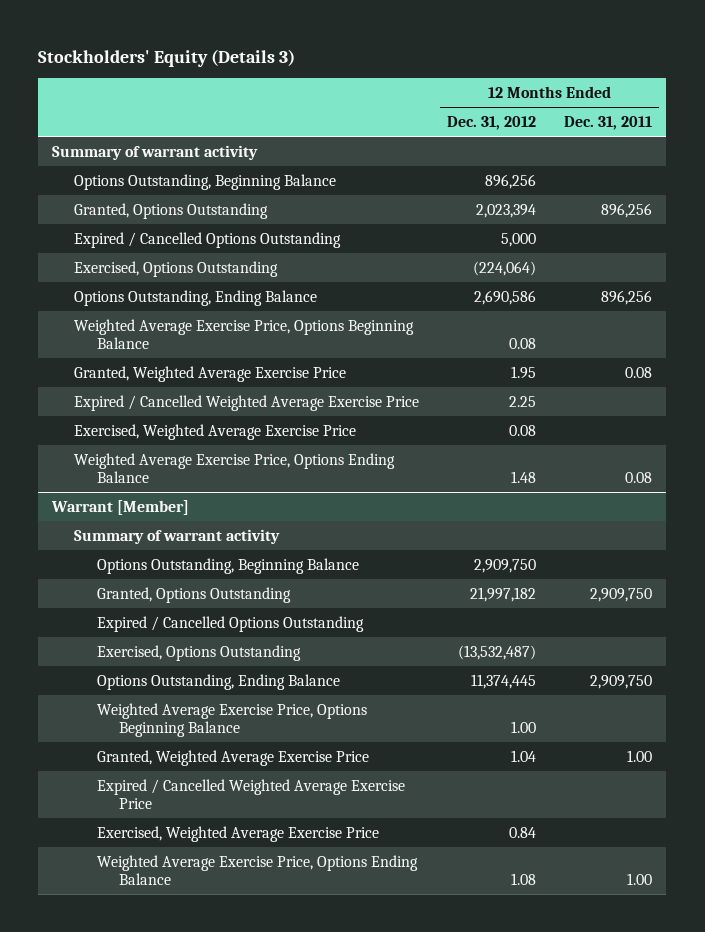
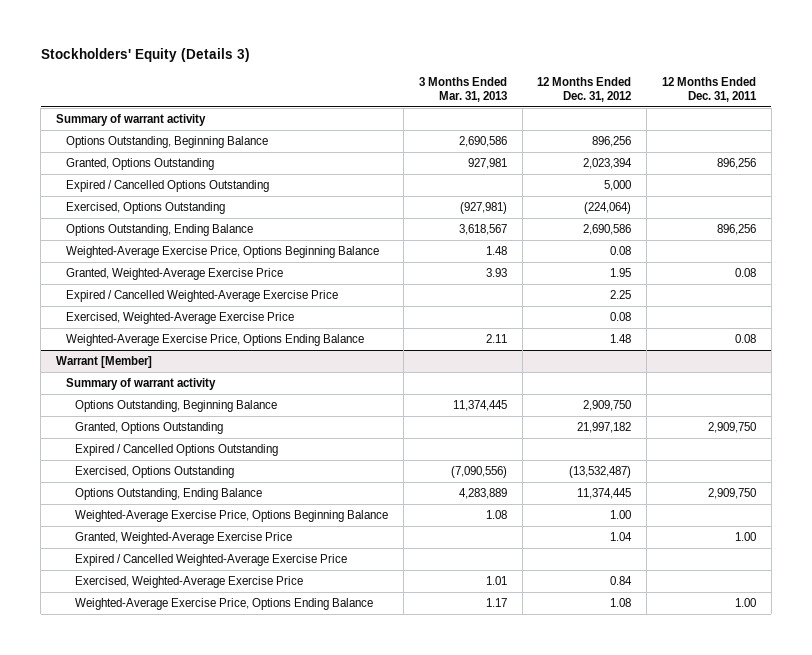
- | 12 Months Ended Dec. 31, 2012 | 12 Months Ended Dec. 31, 2011
+ | 3 Months Ended Mar. 31, 2013 | 12 Months Ended Dec. 31, 2012 | 12 Months Ended Dec. 31, 2011
- Weighted Average Exercise Price, Options Beginning Balance | 0.08 |
- Granted, Weighted Average Exercise Price | 1.95 | 0.08
- Expired / Cancelled Weighted Average Exercise Price | 2.25 |
- Exercised, Weighted Average Exercise Price | 0.08 |
- Weighted Average Exercise Price, Options Ending Balance | 1.48 | 0.08
+ Weighted-Average Exercise Price, Options Beginning Balance | 1.48 | 0.08 |
+ Granted, Weighted-Average Exercise Price | 3.93 | 1.95 | 0.08
+ Expired / Cancelled Weighted-Average Exercise Price | | 2.25 |
+ Exercised, Weighted-Average Exercise Price | | 0.08 |
+ Weighted-Average Exercise Price, Options Ending Balance | 2.11 | 1.48 | 0.08
@ Warrant [Member]
- Weighted Average Exercise Price, Options Beginning Balance | 1.00 |
- Granted, Weighted Average Exercise Price | 1.04 | 1.00
- Expired / Cancelled Weighted Average Exercise Price
- Exercised, Weighted Average Exercise Price | 0.84 |
- Weighted Average Exercise Price, Options Ending Balance | 1.08 | 1.00
+ Weighted-Average Exercise Price, Options Beginning Balance | 1.08 | 1.00 |
+ Granted, Weighted-Average Exercise Price | | 1.04 | 1.00
+ Expired / Cancelled Weighted-Average Exercise Price
+ Exercised, Weighted-Average Exercise Price | 1.01 | 0.84 |
+ Weighted-Average Exercise Price, Options Ending Balance | 1.17 | 1.08 | 1.00

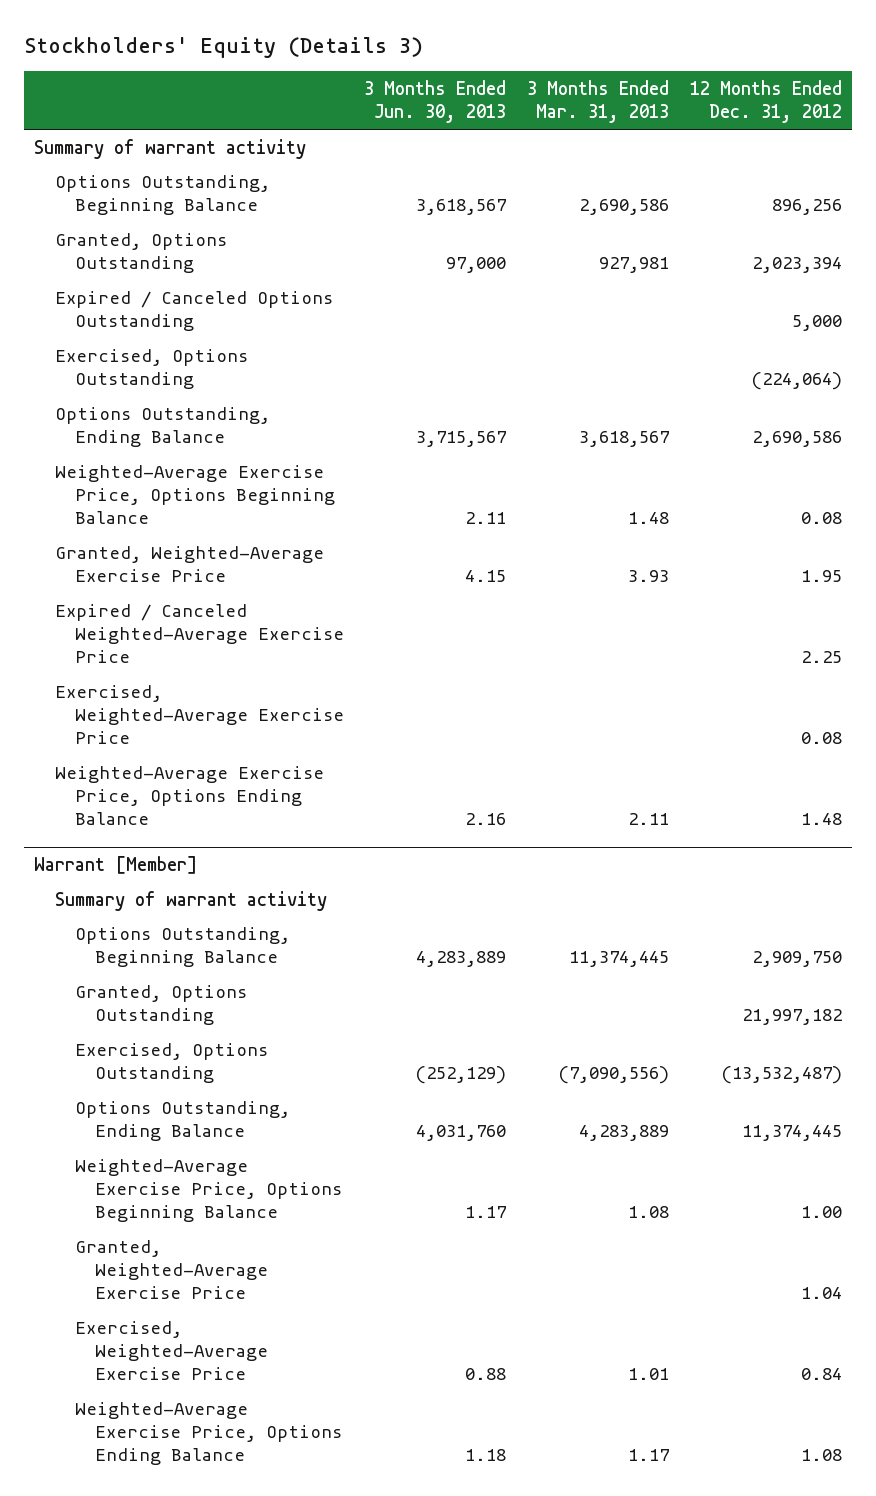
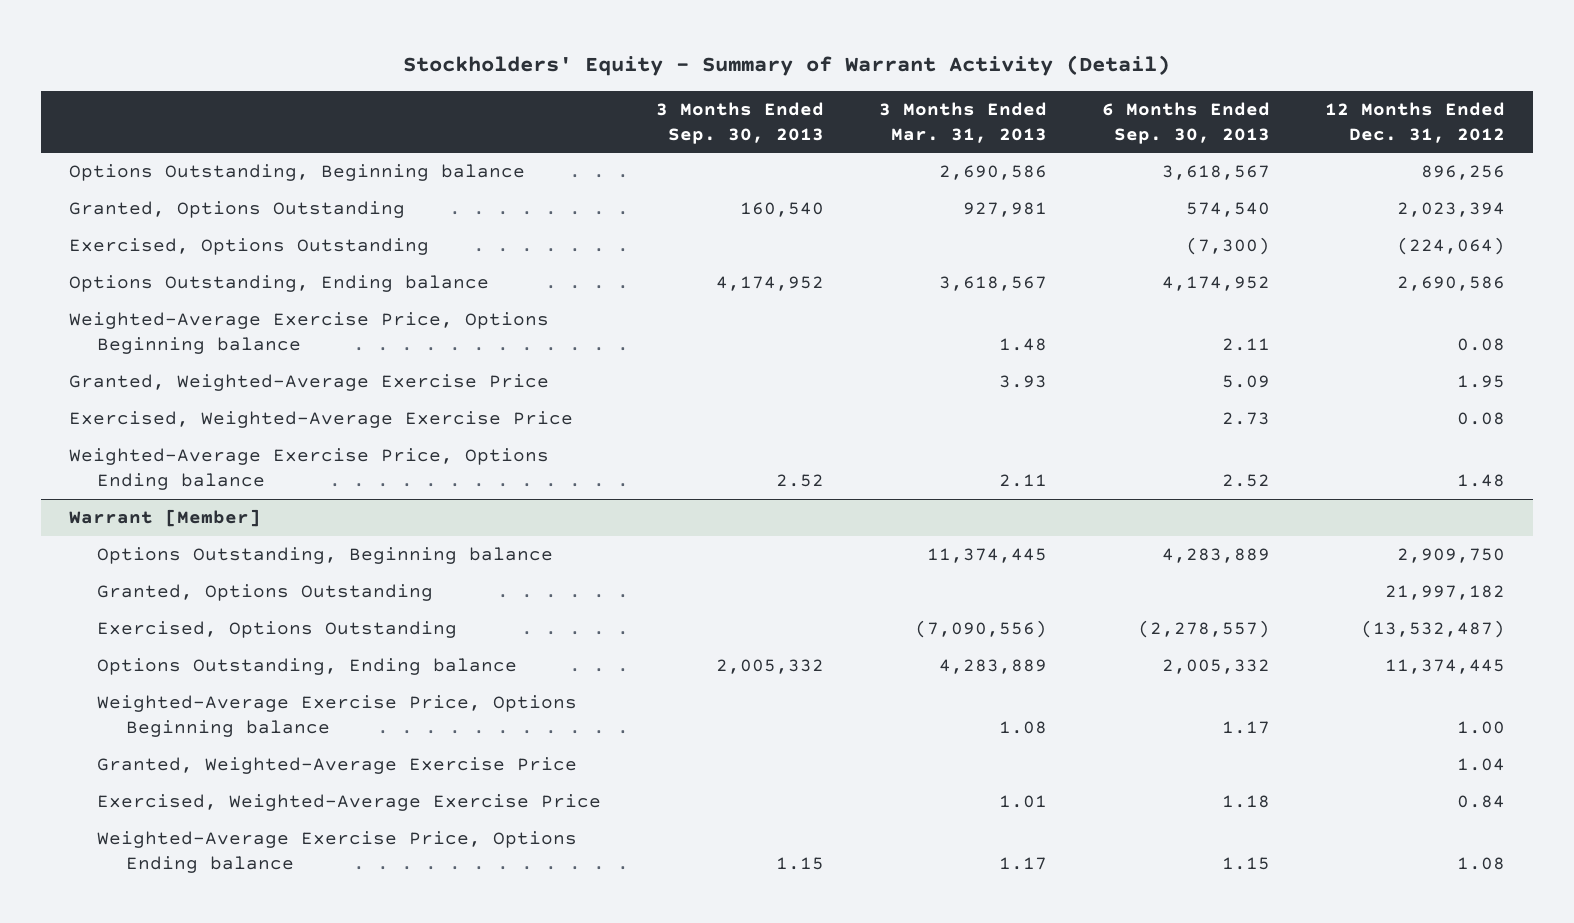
- Stockholders' Equity (Details 3)
+ Stockholders' Equity - Summary of Warrant Activity (Detail)
- | 3 Months Ended Jun. 30, 2013 | 3 Months Ended Mar. 31, 2013 | 12 Months Ended Dec. 31, 2012
+ | 3 Months Ended Sep. 30, 2013 | 3 Months Ended Mar. 31, 2013 | 6 Months Ended Sep. 30, 2013 | 12 Months Ended Dec. 31, 2012
- Summary of warrant activity
- Options Outstanding, Beginning Balance | 3,618,567 | 2,690,586 | 896,256
+ Options Outstanding, Beginning balance | | 2,690,586 | 3,618,567 | 896,256
- Expired / Canceled Options Outstanding | | | 5,000
- Options Outstanding, Ending Balance | 3,715,567 | 3,618,567 | 2,690,586
- Weighted-Average Exercise Price, Options Beginning Balance | 2.11 | 1.48 | 0.08
+ Options Outstanding, Ending balance | 4,174,952 | 3,618,567 | 4,174,952 | 2,690,586
+ Weighted-Average Exercise Price, Options Beginning balance | | 1.48 | 2.11 | 0.08
- Expired / Canceled Weighted-Average Exercise Price | | | 2.25
- Weighted-Average Exercise Price, Options Ending Balance | 2.16 | 2.11 | 1.48
+ Weighted-Average Exercise Price, Options Ending balance | 2.52 | 2.11 | 2.52 | 1.48
@ Warrant [Member]
- Summary of warrant activity
- Options Outstanding, Beginning Balance | 4,283,889 | 11,374,445 | 2,909,750
+ Options Outstanding, Beginning balance | | 11,374,445 | 4,283,889 | 2,909,750
- Options Outstanding, Ending Balance | 4,031,760 | 4,283,889 | 11,374,445
- Weighted-Average Exercise Price, Options Beginning Balance | 1.17 | 1.08 | 1.00
+ Options Outstanding, Ending balance | 2,005,332 | 4,283,889 | 2,005,332 | 11,374,445
+ Weighted-Average Exercise Price, Options Beginning balance | | 1.08 | 1.17 | 1.00
- Weighted-Average Exercise Price, Options Ending Balance | 1.18 | 1.17 | 1.08
+ Weighted-Average Exercise Price, Options Ending balance | 1.15 | 1.17 | 1.15 | 1.08

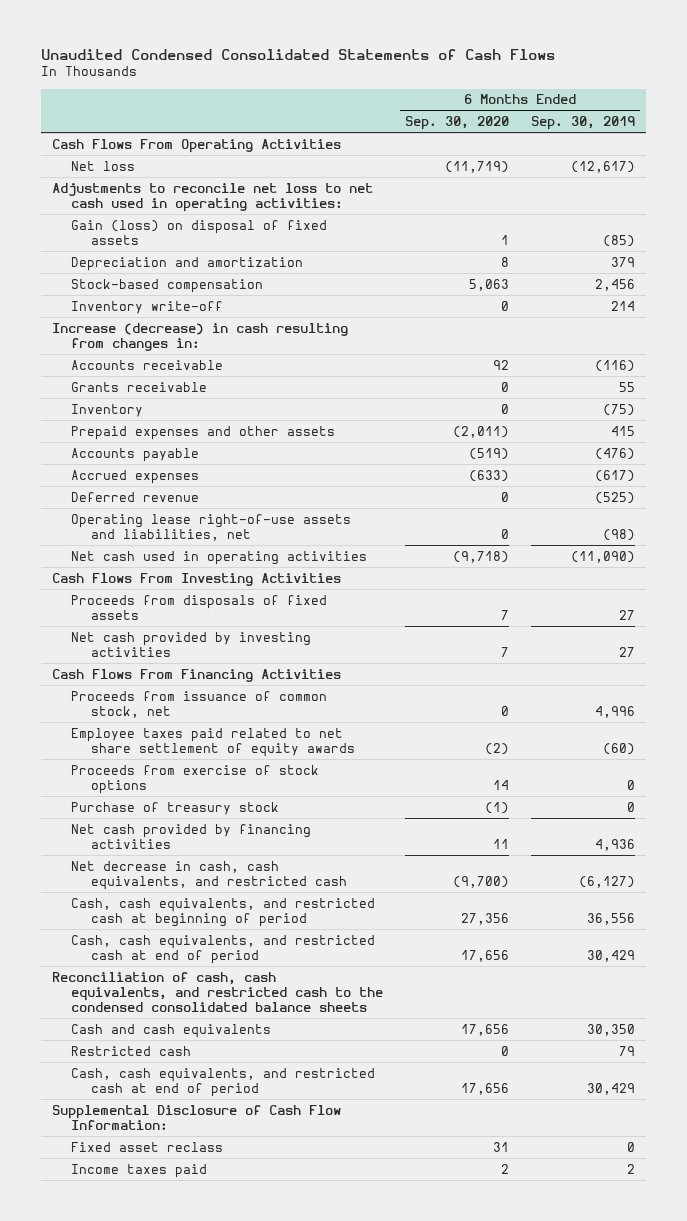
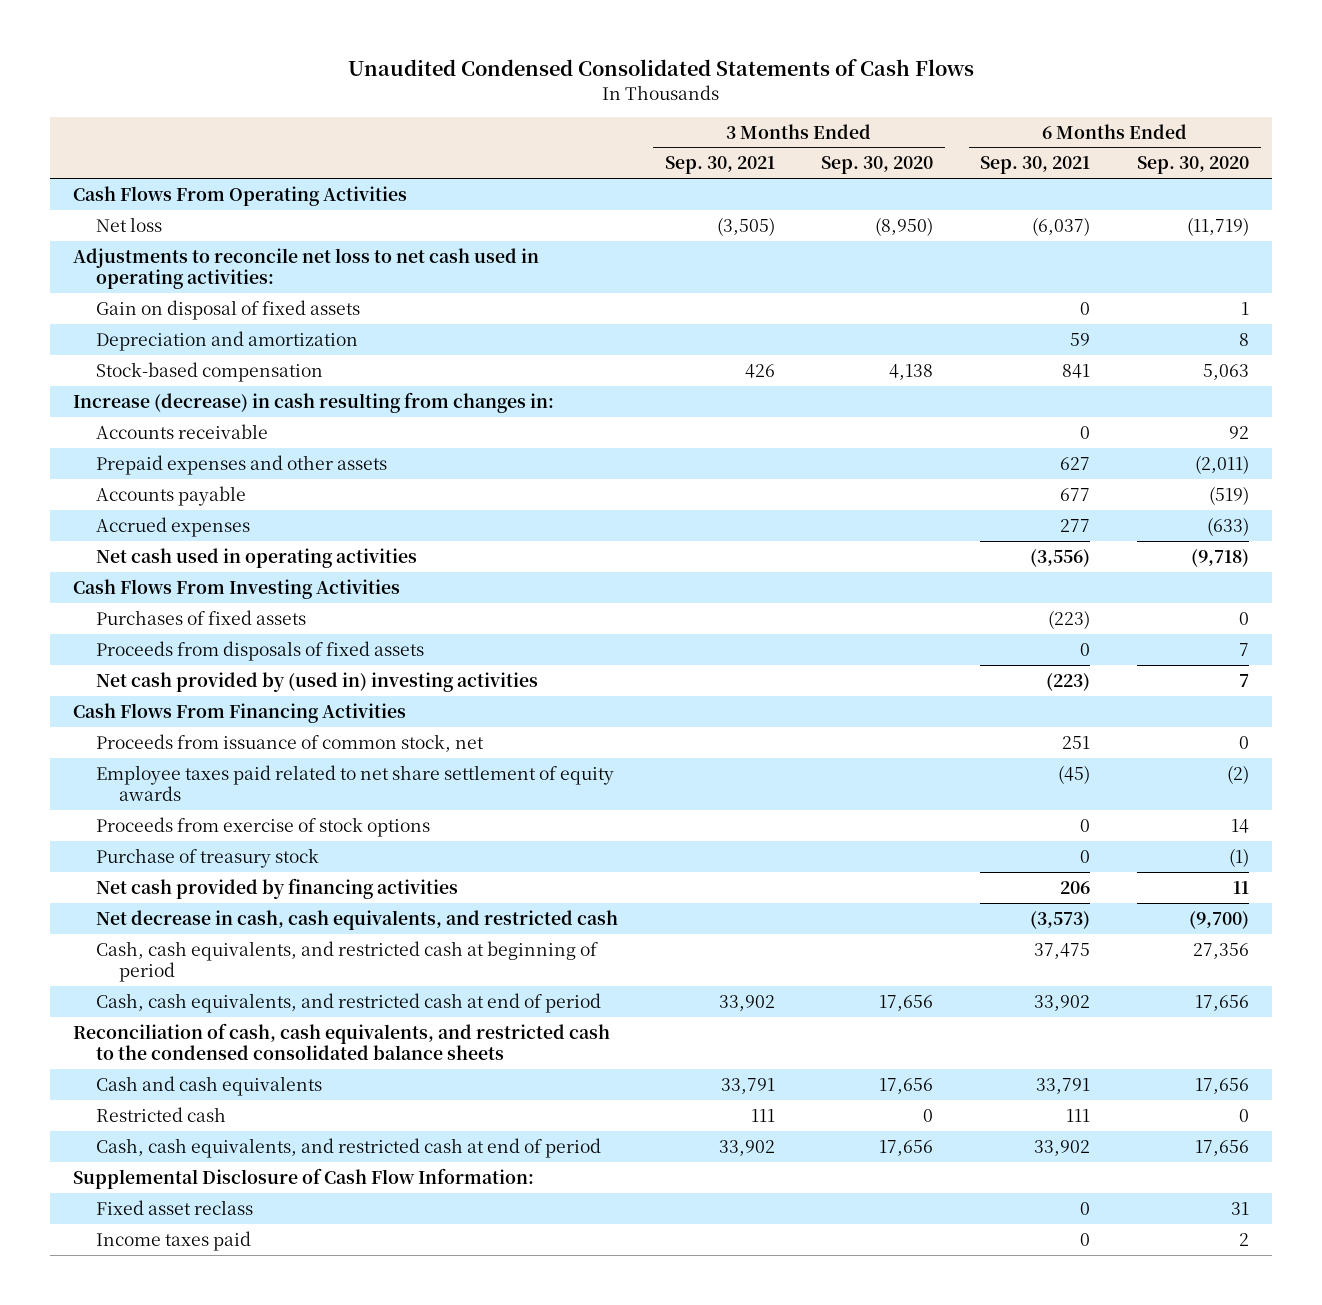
- | 6 Months Ended Sep. 30, 2020 | 6 Months Ended Sep. 30, 2019
+ | 3 Months Ended Sep. 30, 2021 | 3 Months Ended Sep. 30, 2020 | 6 Months Ended Sep. 30, 2021 | 6 Months Ended Sep. 30, 2020
- Gain (loss) on disposal of fixed assets | 1 | (85)
+ Gain on disposal of fixed assets | | | 0 | 1
- Inventory write-off | 0 | 214
- Grants receivable | 0 | 55
- Inventory | 0 | (75)
- Deferred revenue | 0 | (525)
- Operating lease right-of-use assets and liabilities, net | 0 | (98)
+ Purchases of fixed assets | | | (223) | 0
- Net cash provided by investing activities | 7 | 27
+ Net cash provided by (used in) investing activities | | | (223) | 7

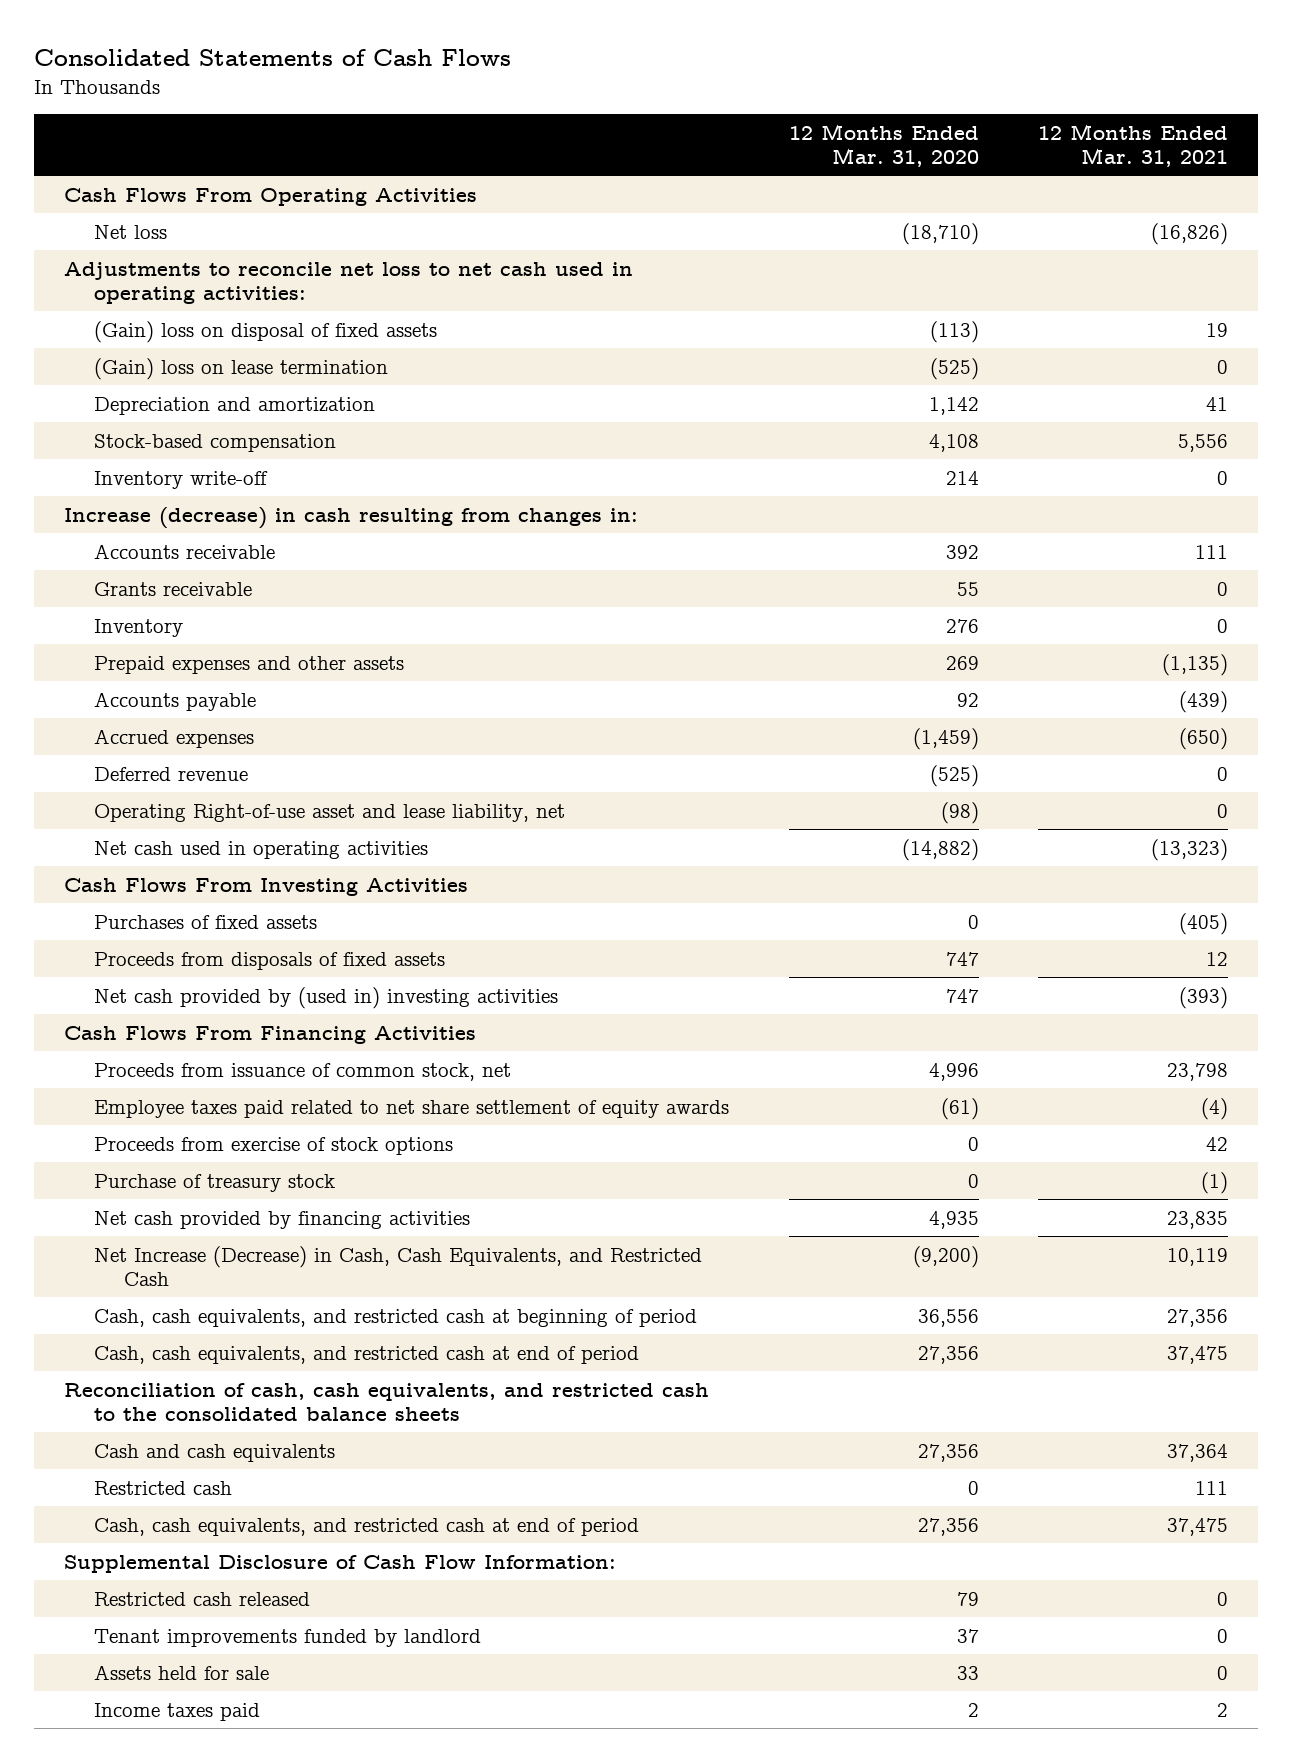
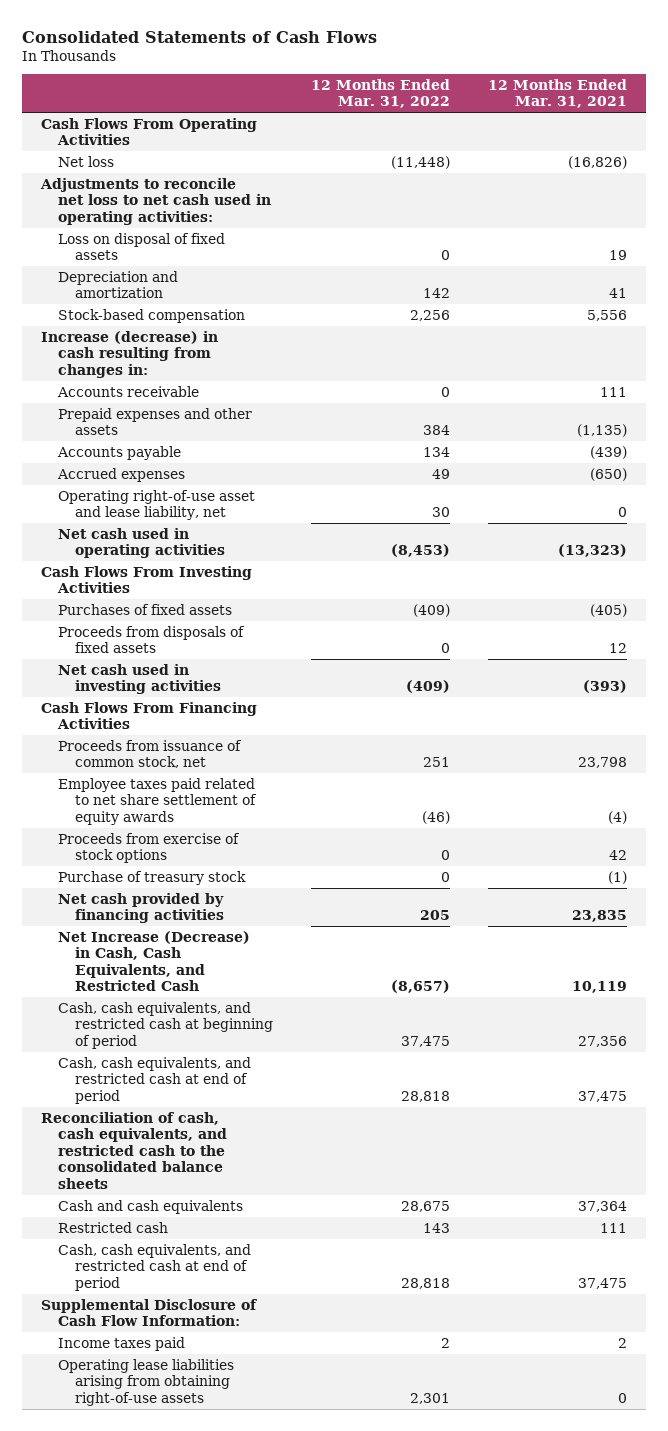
- | 12 Months Ended Mar. 31, 2020 | 12 Months Ended Mar. 31, 2021
+ | 12 Months Ended Mar. 31, 2022 | 12 Months Ended Mar. 31, 2021
- (Gain) loss on disposal of fixed assets | (113) | 19
- (Gain) loss on lease termination | (525) | 0
+ Loss on disposal of fixed assets | 0 | 19
- Inventory write-off | 214 | 0
- Grants receivable | 55 | 0
- Inventory | 276 | 0
- Deferred revenue | (525) | 0
- Operating Right-of-use asset and lease liability, net | (98) | 0
+ Operating right-of-use asset and lease liability, net | 30 | 0
- Net cash provided by (used in) investing activities | 747 | (393)
+ Net cash used in investing activities | (409) | (393)
- Restricted cash released | 79 | 0
- Tenant improvements funded by landlord | 37 | 0
- Assets held for sale | 33 | 0
+ Operating lease liabilities arising from obtaining right-of-use assets | 2,301 | 0

